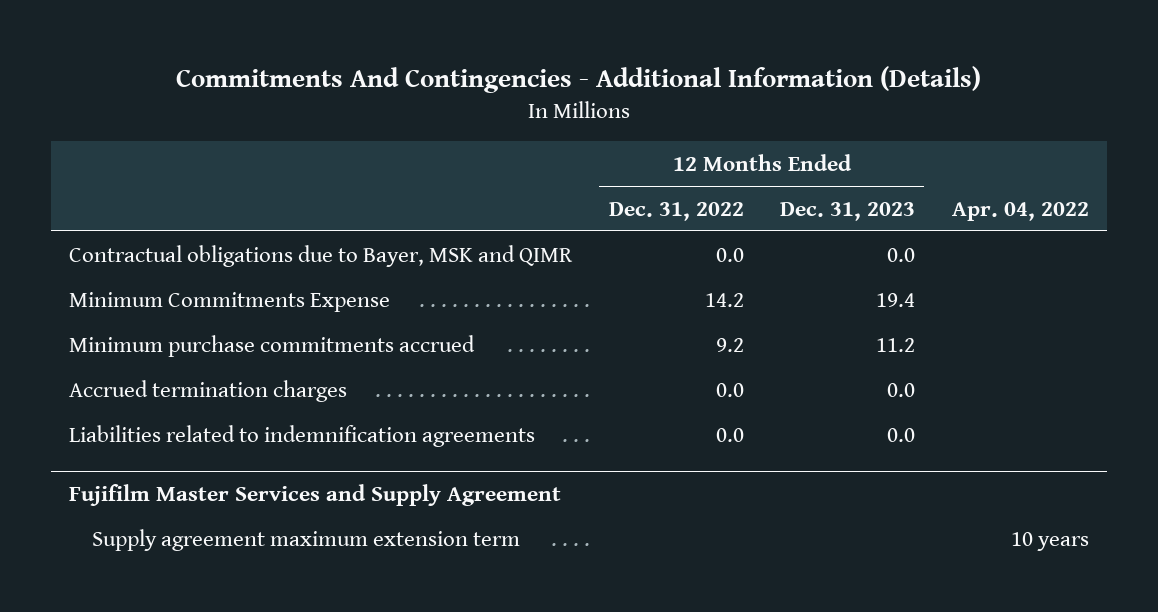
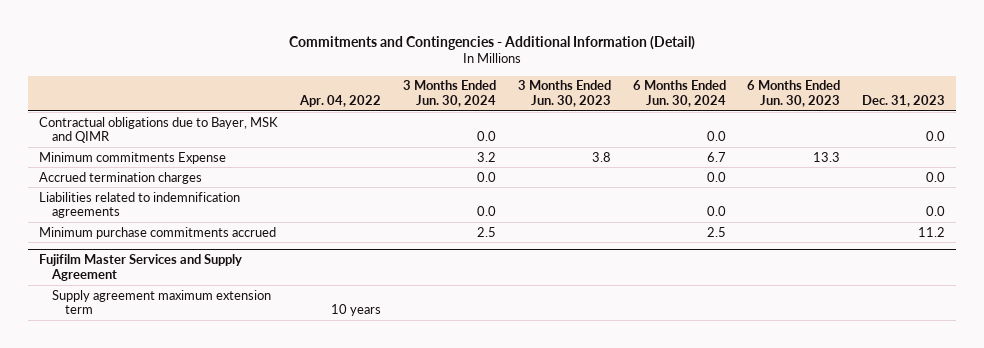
- Commitments And Contingencies - Additional Information (Details)
+ Commitments and Contingencies - Additional Information (Detail)
- | 12 Months Ended Dec. 31, 2022 | 12 Months Ended Dec. 31, 2023 | Apr. 04, 2022
+ | Apr. 04, 2022 | 3 Months Ended Jun. 30, 2024 | 3 Months Ended Jun. 30, 2023 | 6 Months Ended Jun. 30, 2024 | 6 Months Ended Jun. 30, 2023 | Dec. 31, 2023
- Minimum Commitments Expense | 14.2 | 19.4 |
+ Minimum commitments Expense | | 3.2 | 3.8 | 6.7 | 13.3 |
moved down: Minimum purchase commitments accrued | | 2.5 | | 2.5 | | 11.2

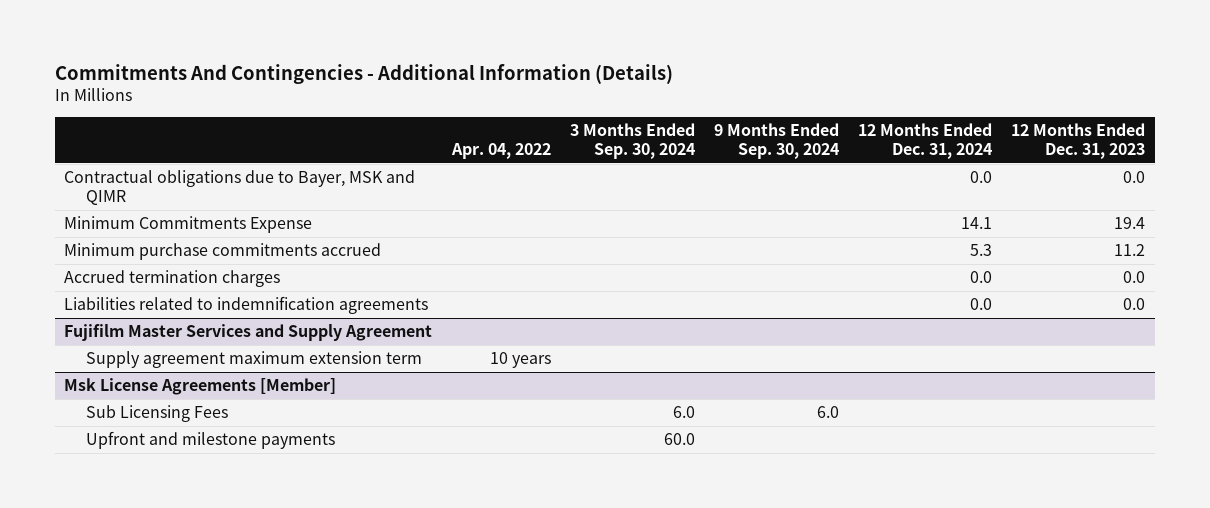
- Commitments and Contingencies - Additional Information (Detail)
+ Commitments And Contingencies - Additional Information (Details)
- | Apr. 04, 2022 | 3 Months Ended Jun. 30, 2024 | 3 Months Ended Jun. 30, 2023 | 6 Months Ended Jun. 30, 2024 | 6 Months Ended Jun. 30, 2023 | Dec. 31, 2023
+ | Apr. 04, 2022 | 3 Months Ended Sep. 30, 2024 | 9 Months Ended Sep. 30, 2024 | 12 Months Ended Dec. 31, 2024 | 12 Months Ended Dec. 31, 2023
- Minimum commitments Expense | | 3.2 | 3.8 | 6.7 | 13.3 |
+ Minimum Commitments Expense | | | | 14.1 | 19.4
moved up: Minimum purchase commitments accrued | | | | 5.3 | 11.2
+ Msk License Agreements [Member]
+ Sub Licensing Fees | | 6.0 | 6.0 | |
+ Upfront and milestone payments | | 60.0 | | |

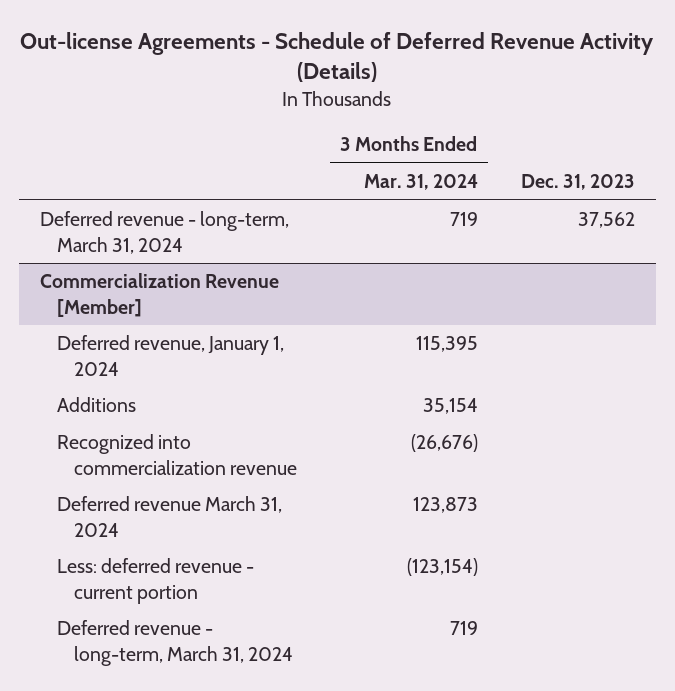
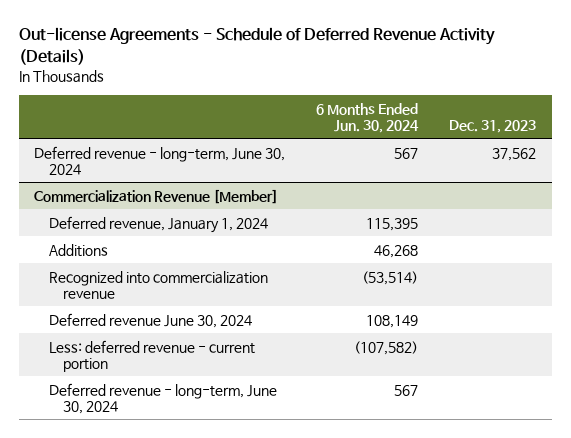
- | 3 Months Ended Mar. 31, 2024 | Dec. 31, 2023
+ | 6 Months Ended Jun. 30, 2024 | Dec. 31, 2023
- Deferred revenue - long-term, March 31, 2024 | 719 | 37,562
+ Deferred revenue - long-term, June 30, 2024 | 567 | 37,562
@ Commercialization Revenue [Member]
- Deferred revenue March 31, 2024 | 123,873 |
+ Deferred revenue June 30, 2024 | 108,149 |
- Deferred revenue - long-term, March 31, 2024 | 719 |
+ Deferred revenue - long-term, June 30, 2024 | 567 |

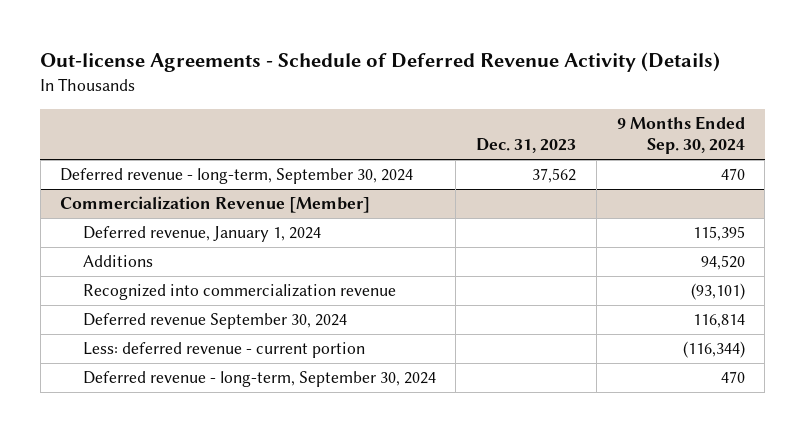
- | 6 Months Ended Jun. 30, 2024 | Dec. 31, 2023
+ | Dec. 31, 2023 | 9 Months Ended Sep. 30, 2024
- Deferred revenue - long-term, June 30, 2024 | 567 | 37,562
+ Deferred revenue - long-term, September 30, 2024 | 37,562 | 470
@ Commercialization Revenue [Member]
- Deferred revenue June 30, 2024 | 108,149 |
+ Deferred revenue September 30, 2024 | | 116,814
- Deferred revenue - long-term, June 30, 2024 | 567 |
+ Deferred revenue - long-term, September 30, 2024 | | 470

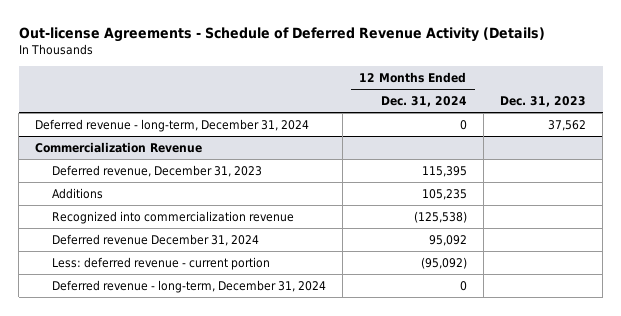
- | Dec. 31, 2023 | 9 Months Ended Sep. 30, 2024
+ | 12 Months Ended Dec. 31, 2024 | Dec. 31, 2023
- Deferred revenue - long-term, September 30, 2024 | 37,562 | 470
- Commercialization Revenue [Member]
- Deferred revenue, January 1, 2024 | | 115,395
+ Deferred revenue - long-term, December 31, 2024 | 0 | 37,562
+ Commercialization Revenue
+ Deferred revenue, December 31, 2023 | 115,395 |
- Deferred revenue September 30, 2024 | | 116,814
+ Deferred revenue December 31, 2024 | 95,092 |
- Deferred revenue - long-term, September 30, 2024 | | 470
+ Deferred revenue - long-term, December 31, 2024 | 0 |

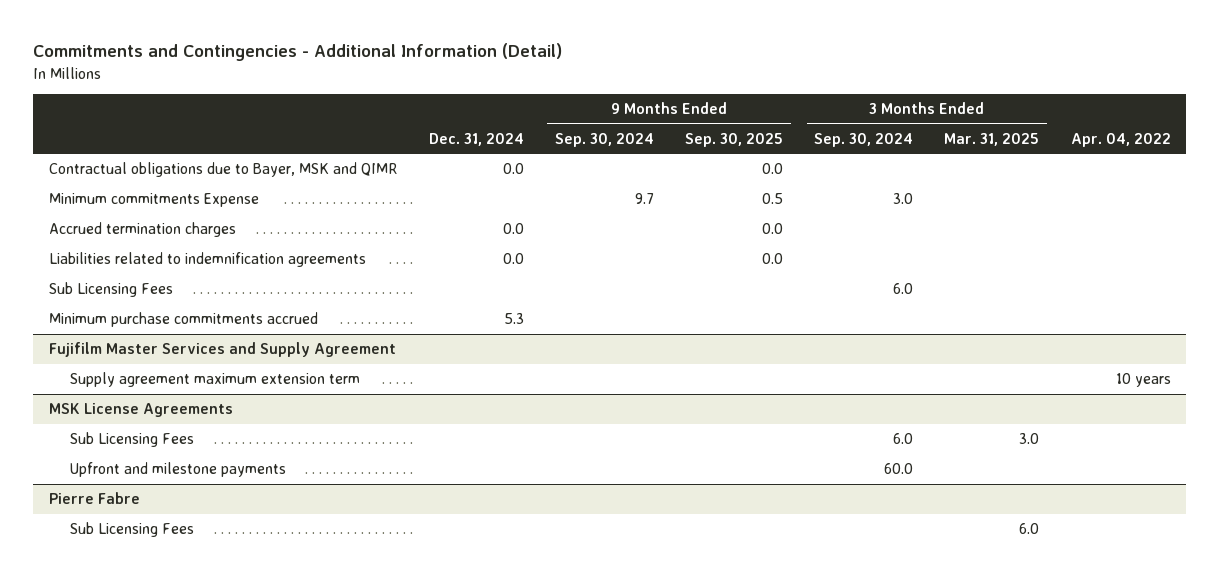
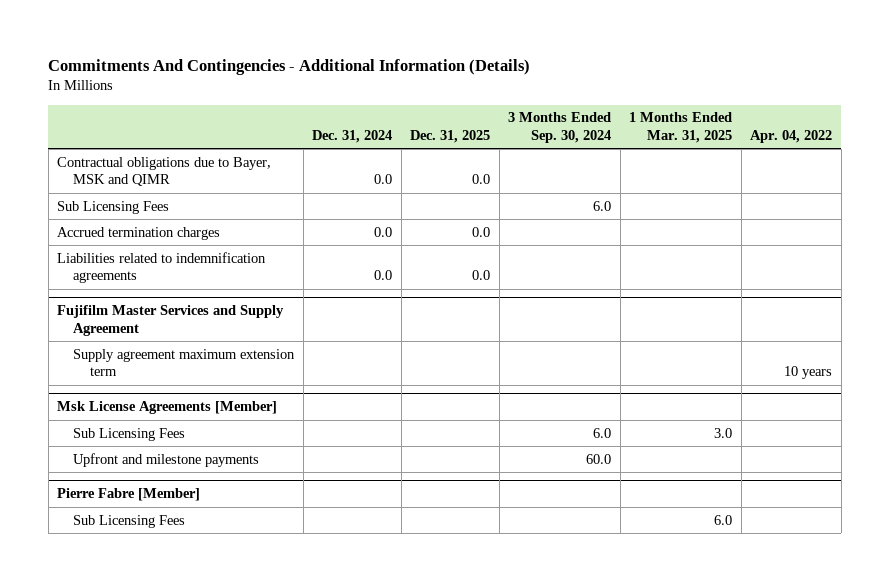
- Commitments and Contingencies - Additional Information (Detail)
+ Commitments And Contingencies - Additional Information (Details)
- | Dec. 31, 2024 | 9 Months Ended Sep. 30, 2024 | 9 Months Ended Sep. 30, 2025 | 3 Months Ended Sep. 30, 2024 | 3 Months Ended Mar. 31, 2025 | Apr. 04, 2022
+ | Dec. 31, 2024 | Dec. 31, 2025 | 3 Months Ended Sep. 30, 2024 | 1 Months Ended Mar. 31, 2025 | Apr. 04, 2022
- Minimum commitments Expense | | 9.7 | 0.5 | 3.0 | |
moved up: Sub Licensing Fees | | | 6.0 | |
- Minimum purchase commitments accrued | 5.3 | | | | |
- MSK License Agreements
+ Msk License Agreements [Member]
- Pierre Fabre
+ Pierre Fabre [Member]

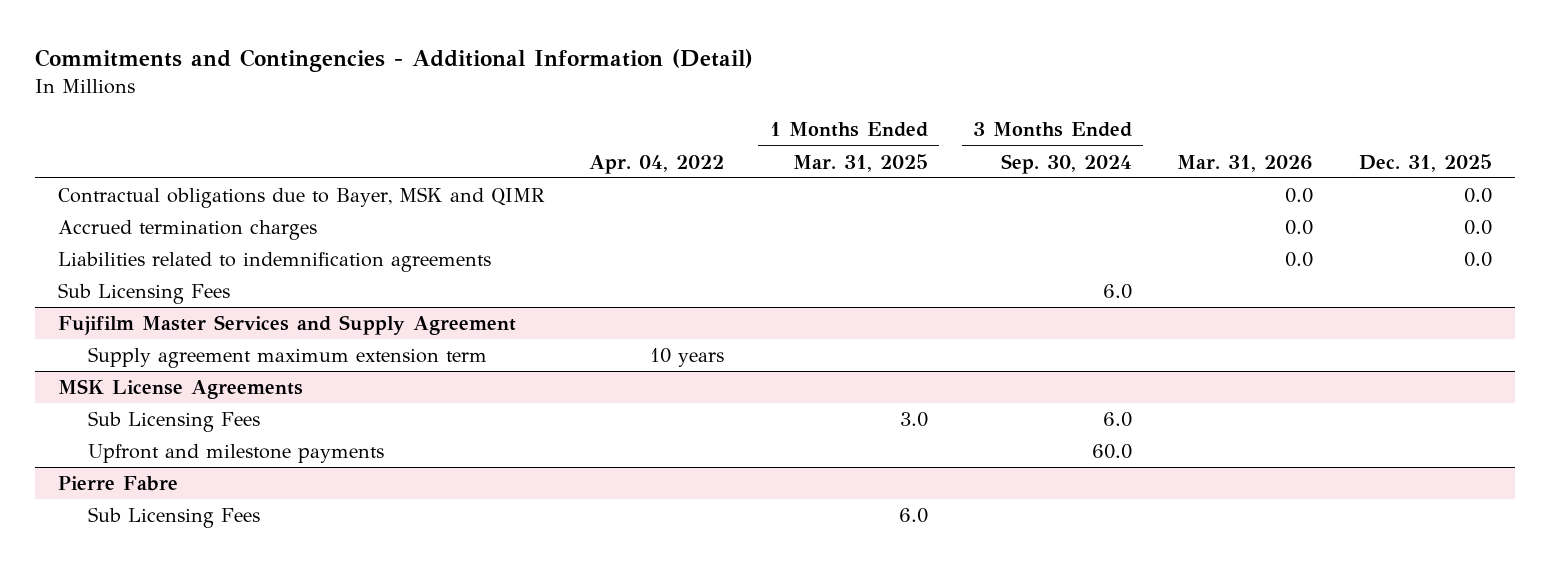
- Commitments And Contingencies - Additional Information (Details)
+ Commitments and Contingencies - Additional Information (Detail)
- | Dec. 31, 2024 | Dec. 31, 2025 | 3 Months Ended Sep. 30, 2024 | 1 Months Ended Mar. 31, 2025 | Apr. 04, 2022
+ | Apr. 04, 2022 | 1 Months Ended Mar. 31, 2025 | 3 Months Ended Sep. 30, 2024 | Mar. 31, 2026 | Dec. 31, 2025
moved down: Sub Licensing Fees | | | 6.0 | |
- Msk License Agreements [Member]
+ MSK License Agreements
- Pierre Fabre [Member]
+ Pierre Fabre

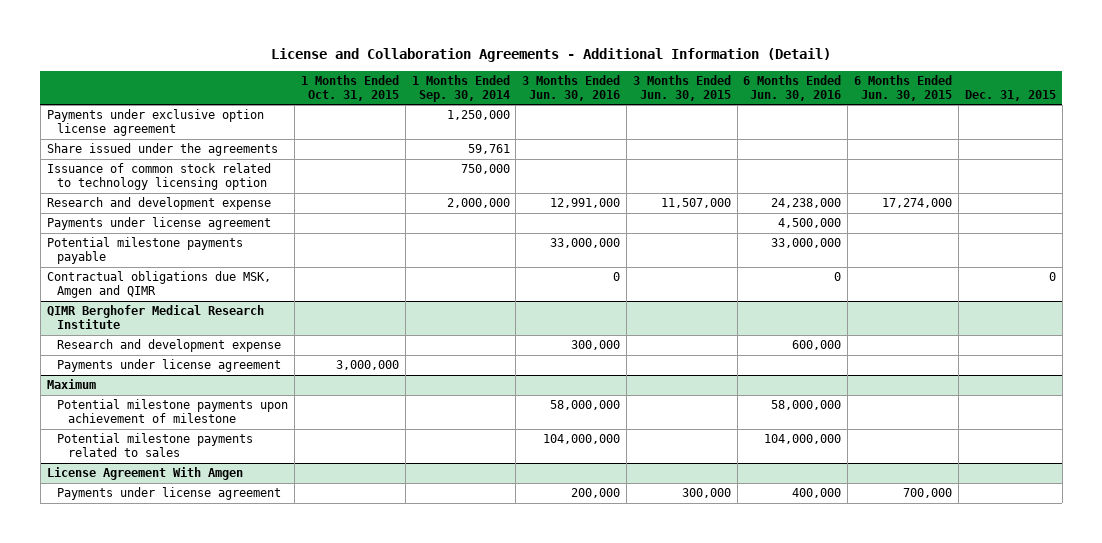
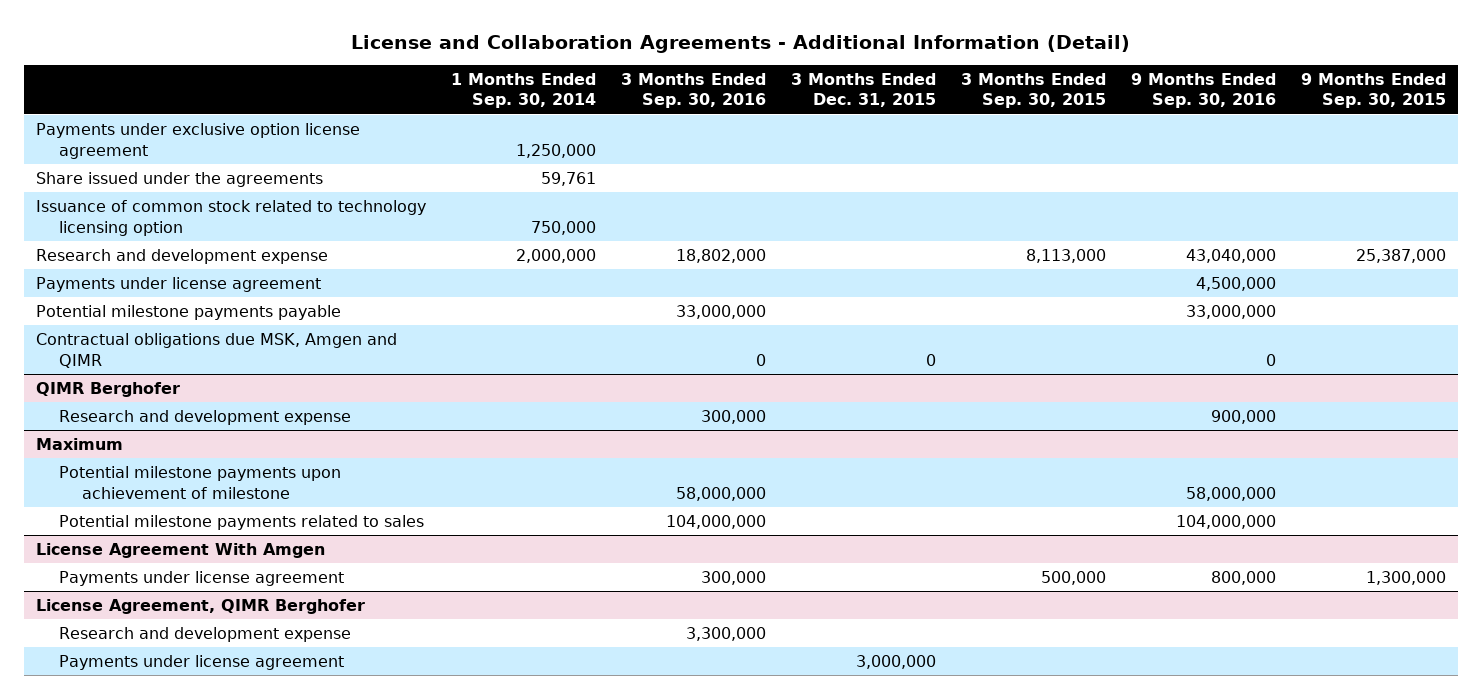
- | 1 Months Ended Oct. 31, 2015 | 1 Months Ended Sep. 30, 2014 | 3 Months Ended Jun. 30, 2016 | 3 Months Ended Jun. 30, 2015 | 6 Months Ended Jun. 30, 2016 | 6 Months Ended Jun. 30, 2015 | Dec. 31, 2015
+ | 1 Months Ended Sep. 30, 2014 | 3 Months Ended Sep. 30, 2016 | 3 Months Ended Dec. 31, 2015 | 3 Months Ended Sep. 30, 2015 | 9 Months Ended Sep. 30, 2016 | 9 Months Ended Sep. 30, 2015
- QIMR Berghofer Medical Research Institute
+ QIMR Berghofer
- Payments under license agreement | 3,000,000 | | | | | |
+ License Agreement, QIMR Berghofer
+ Research and development expense | | 3,300,000 | | | |
+ Payments under license agreement | | | 3,000,000 | | |

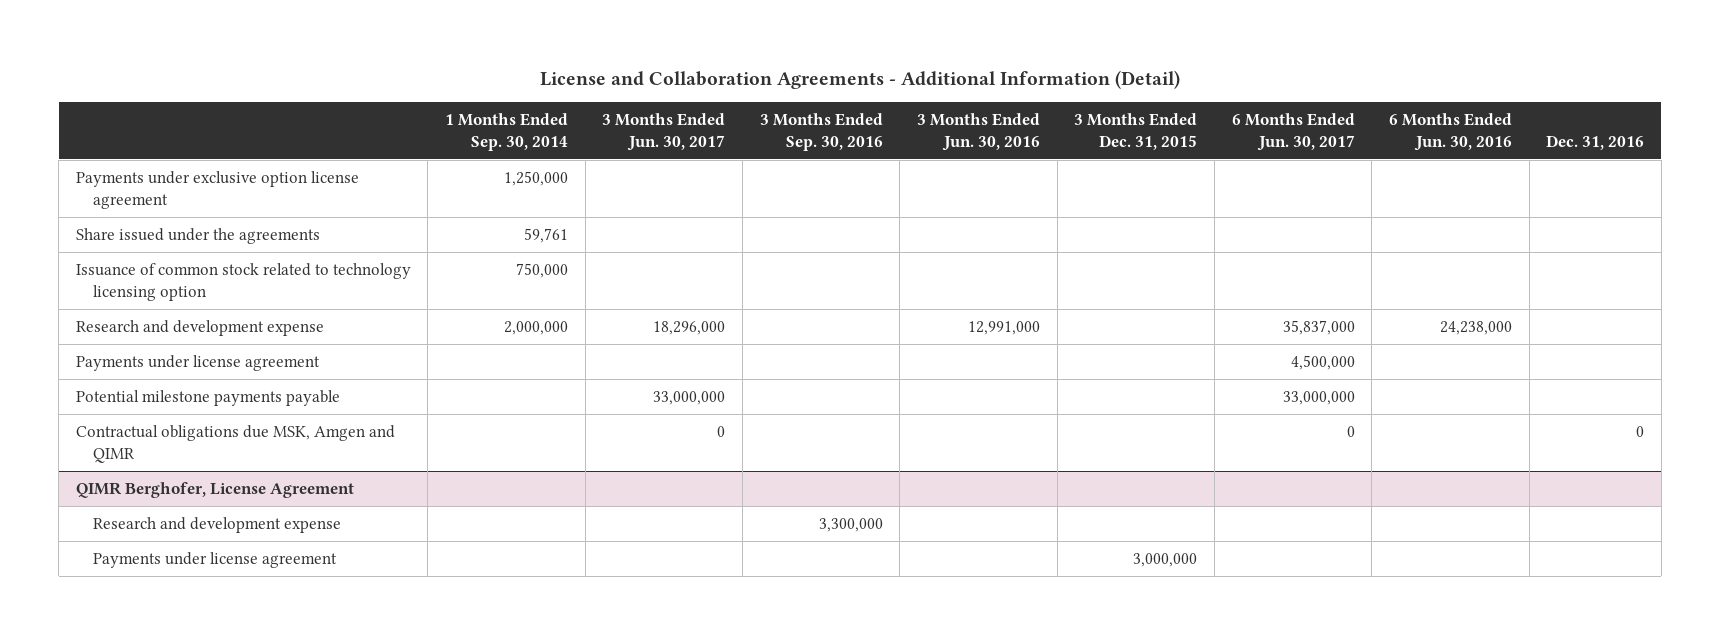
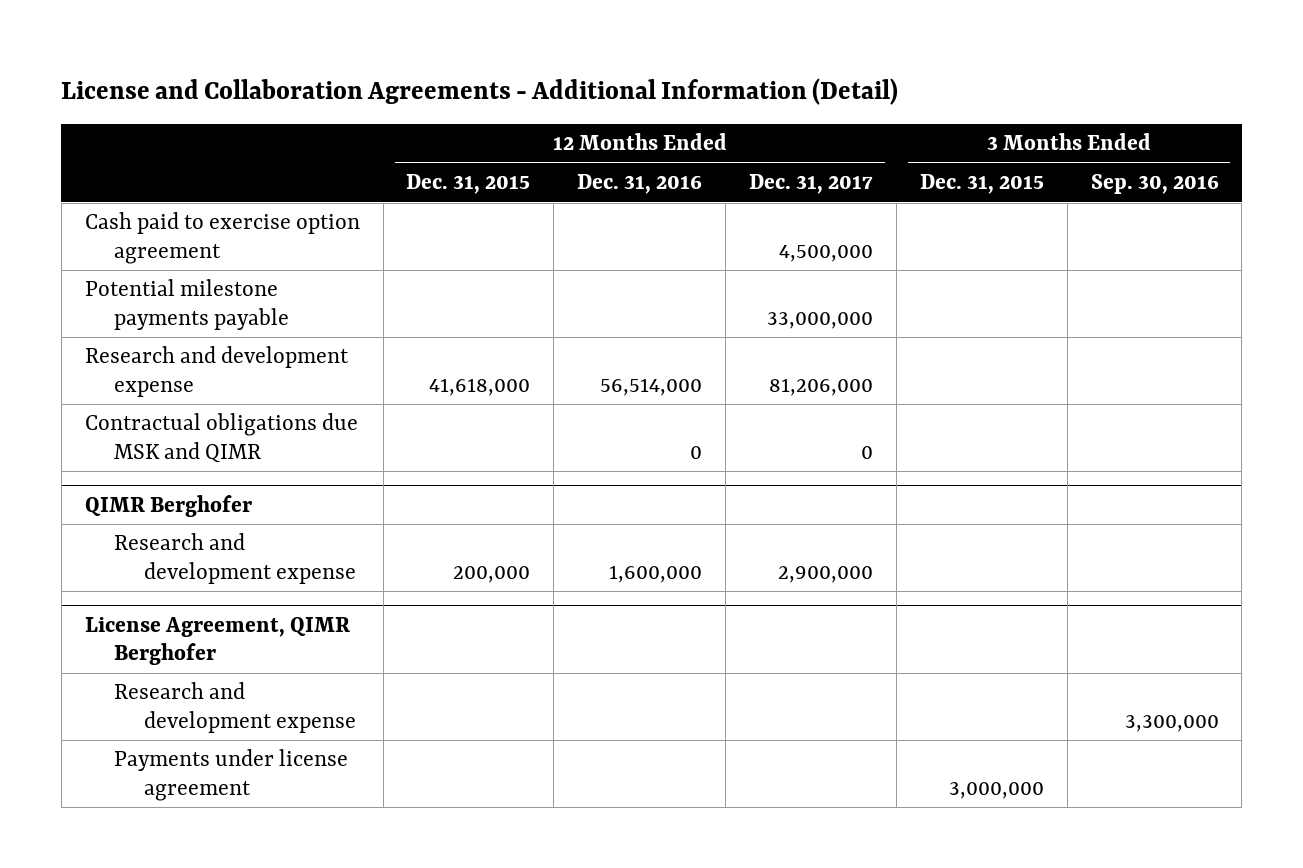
- | 1 Months Ended Sep. 30, 2014 | 3 Months Ended Jun. 30, 2017 | 3 Months Ended Sep. 30, 2016 | 3 Months Ended Jun. 30, 2016 | 3 Months Ended Dec. 31, 2015 | 6 Months Ended Jun. 30, 2017 | 6 Months Ended Jun. 30, 2016 | Dec. 31, 2016
+ | 12 Months Ended Dec. 31, 2015 | 12 Months Ended Dec. 31, 2016 | 12 Months Ended Dec. 31, 2017 | 3 Months Ended Dec. 31, 2015 | 3 Months Ended Sep. 30, 2016
- Payments under exclusive option license agreement | 1,250,000 | | | | | | |
- Share issued under the agreements | 59,761 | | | | | | |
- Issuance of common stock related to technology licensing option | 750,000 | | | | | | |
- Payments under license agreement | | | | | | 4,500,000 | |
+ Cash paid to exercise option agreement | | | 4,500,000 | |
- Contractual obligations due MSK, Amgen and QIMR | | 0 | | | | 0 | | 0
- QIMR Berghofer, License Agreement
moved down: Research and development expense | 41,618,000 | 56,514,000 | 81,206,000 | |
+ Contractual obligations due MSK and QIMR | | 0 | 0 | |
+ QIMR Berghofer
+ Research and development expense | 200,000 | 1,600,000 | 2,900,000 | |
+ License Agreement, QIMR Berghofer

